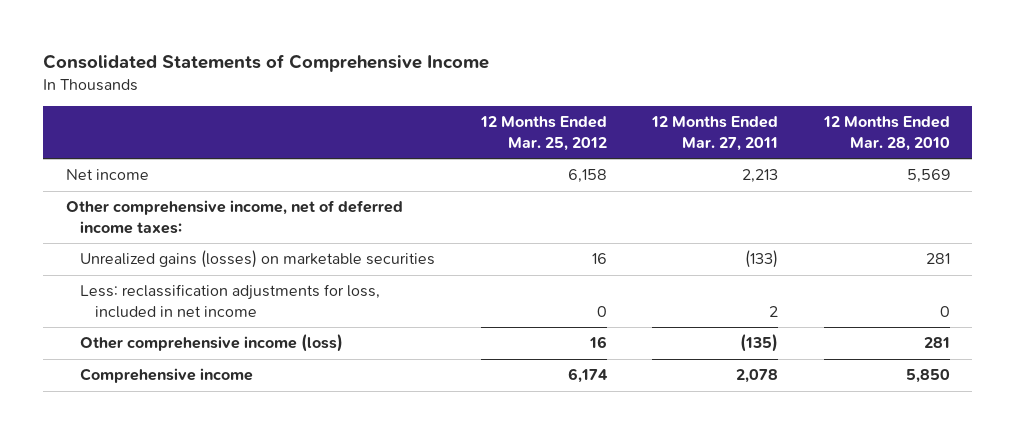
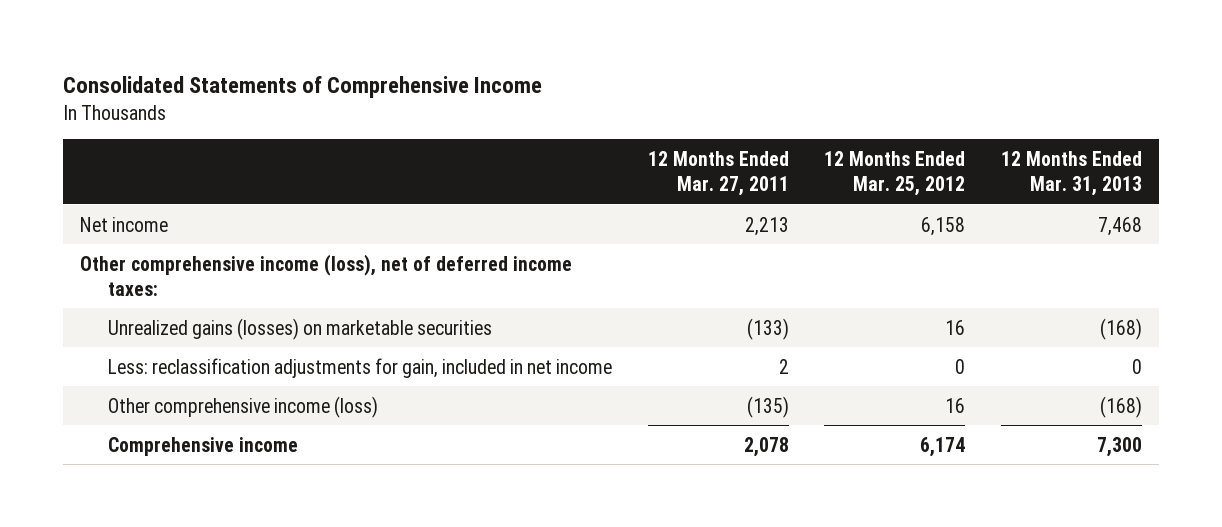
- | 12 Months Ended Mar. 25, 2012 | 12 Months Ended Mar. 27, 2011 | 12 Months Ended Mar. 28, 2010
+ | 12 Months Ended Mar. 27, 2011 | 12 Months Ended Mar. 25, 2012 | 12 Months Ended Mar. 31, 2013
- Other comprehensive income, net of deferred income taxes:
+ Other comprehensive income (loss), net of deferred income taxes:
- Less: reclassification adjustments for loss, included in net income | 0 | 2 | 0
+ Less: reclassification adjustments for gain, included in net income | 2 | 0 | 0

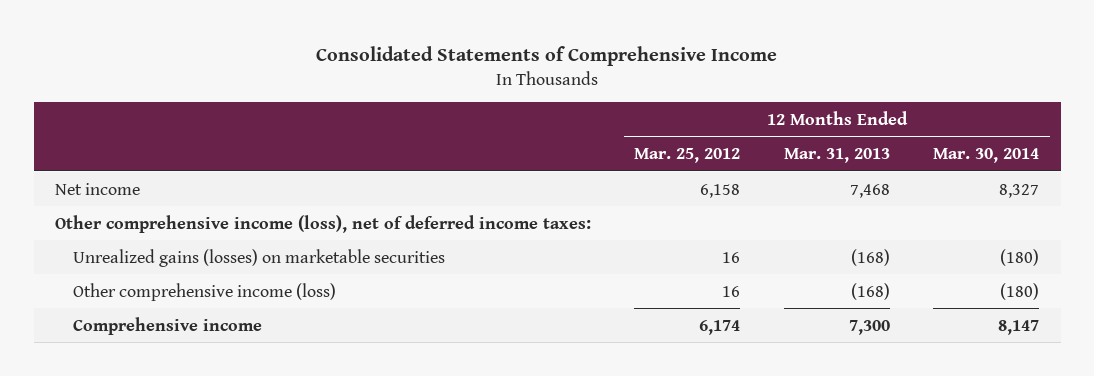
- | 12 Months Ended Mar. 27, 2011 | 12 Months Ended Mar. 25, 2012 | 12 Months Ended Mar. 31, 2013
+ | 12 Months Ended Mar. 25, 2012 | 12 Months Ended Mar. 31, 2013 | 12 Months Ended Mar. 30, 2014
- Less: reclassification adjustments for gain, included in net income | 2 | 0 | 0

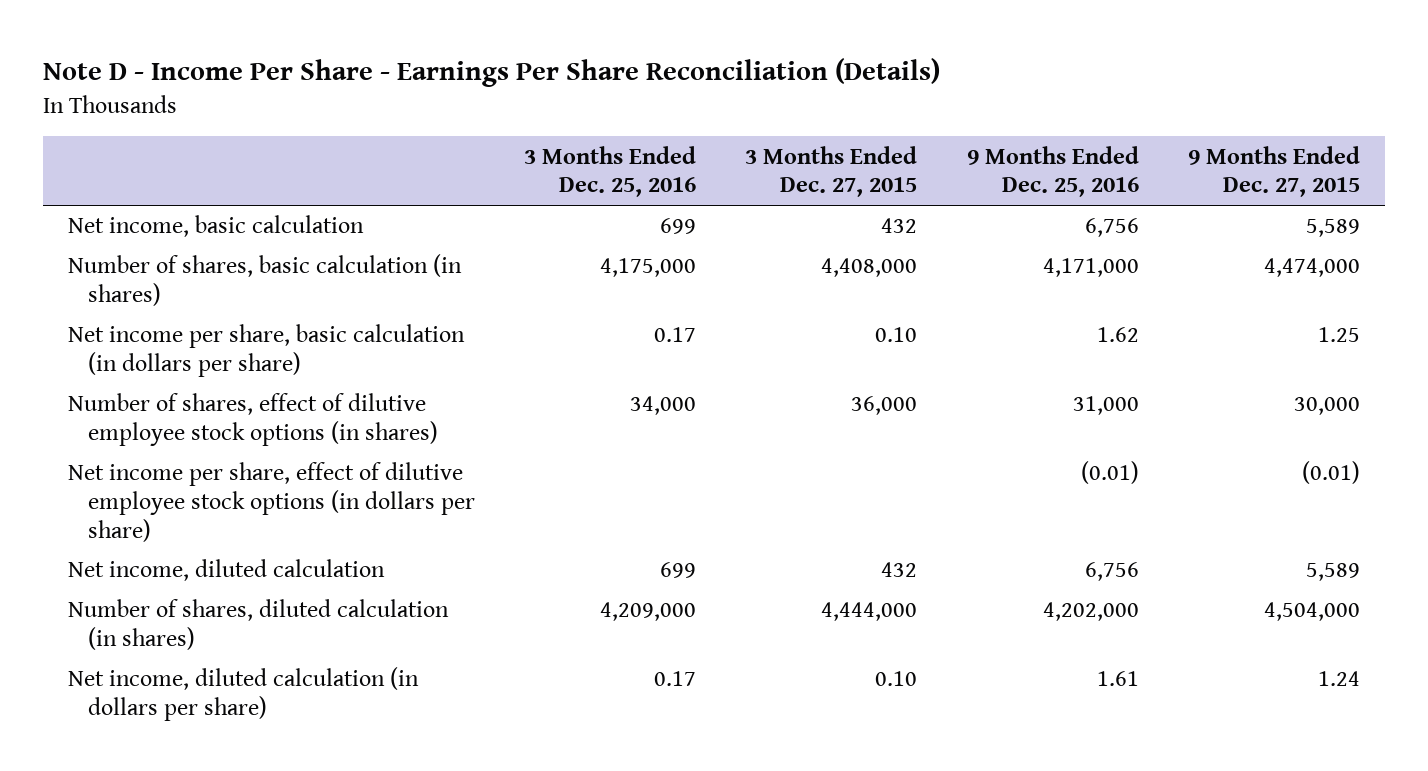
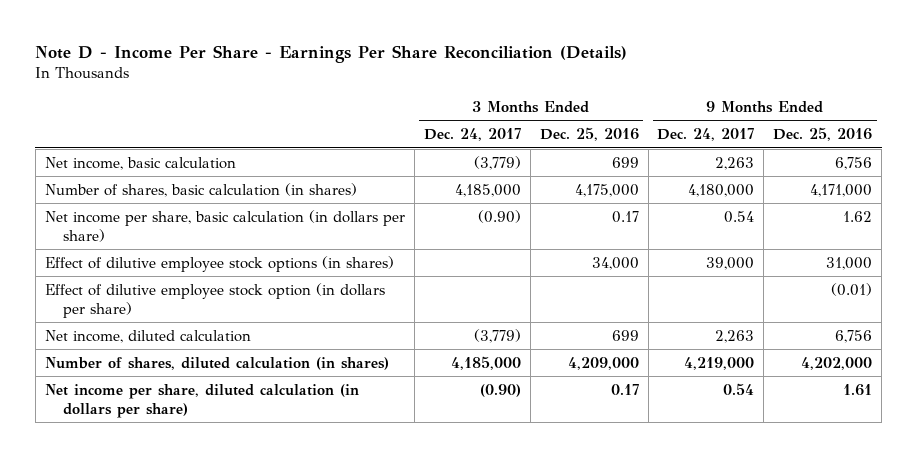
- | 3 Months Ended Dec. 25, 2016 | 3 Months Ended Dec. 27, 2015 | 9 Months Ended Dec. 25, 2016 | 9 Months Ended Dec. 27, 2015
+ | 3 Months Ended Dec. 24, 2017 | 3 Months Ended Dec. 25, 2016 | 9 Months Ended Dec. 24, 2017 | 9 Months Ended Dec. 25, 2016
- Number of shares, effect of dilutive employee stock options (in shares) | 34,000 | 36,000 | 31,000 | 30,000
- Net income per share, effect of dilutive employee stock options (in dollars per share) | | | (0.01) | (0.01)
+ Effect of dilutive employee stock options (in shares) | | 34,000 | 39,000 | 31,000
+ Effect of dilutive employee stock option (in dollars per share) | | | | (0.01)
- Net income, diluted calculation (in dollars per share) | 0.17 | 0.10 | 1.61 | 1.24
+ Net income per share, diluted calculation (in dollars per share) | (0.90) | 0.17 | 0.54 | 1.61

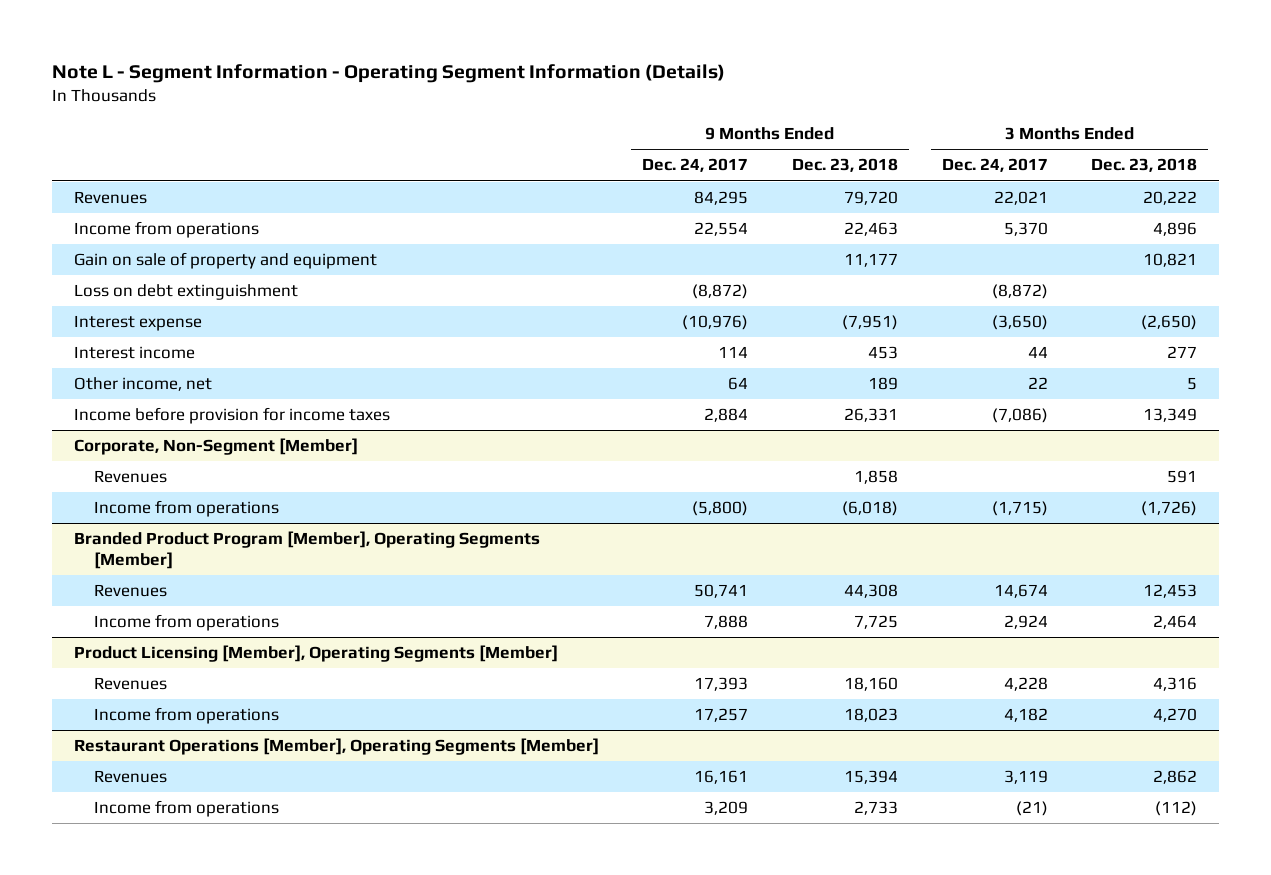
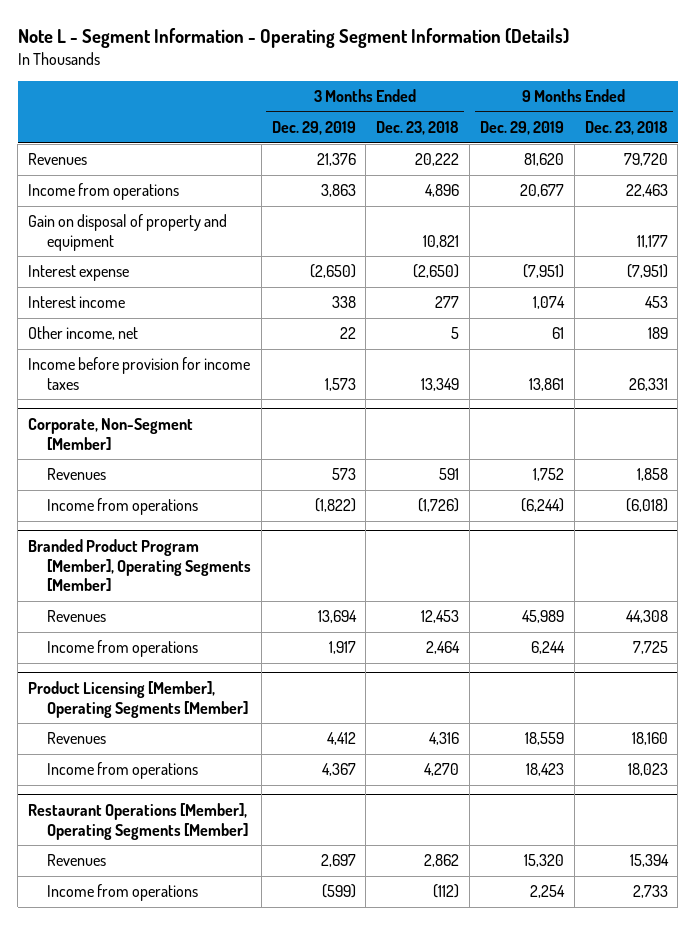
- | 9 Months Ended Dec. 24, 2017 | 9 Months Ended Dec. 23, 2018 | 3 Months Ended Dec. 24, 2017 | 3 Months Ended Dec. 23, 2018
+ | 3 Months Ended Dec. 29, 2019 | 3 Months Ended Dec. 23, 2018 | 9 Months Ended Dec. 29, 2019 | 9 Months Ended Dec. 23, 2018
- Gain on sale of property and equipment | | 11,177 | | 10,821
- Loss on debt extinguishment | (8,872) | | (8,872) |
+ Gain on disposal of property and equipment | | 10,821 | | 11,177

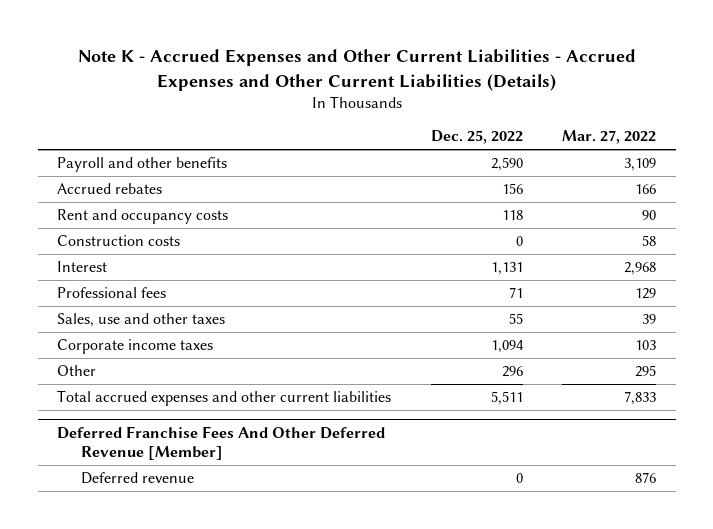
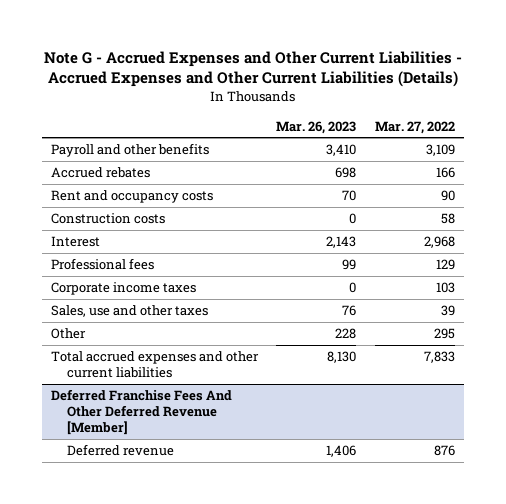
- Note K - Accrued Expenses and Other Current Liabilities - Accrued Expenses and Other Current Liabilities (Details)
+ Note G - Accrued Expenses and Other Current Liabilities - Accrued Expenses and Other Current Liabilities (Details)
- | Dec. 25, 2022 | Mar. 27, 2022
+ | Mar. 26, 2023 | Mar. 27, 2022
moved down: Sales, use and other taxes | 76 | 39

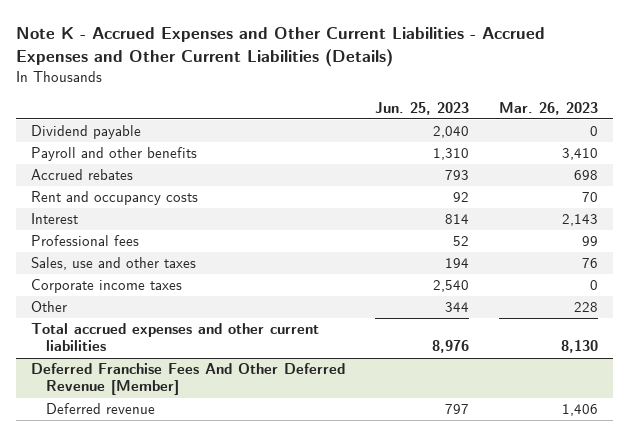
- Note G - Accrued Expenses and Other Current Liabilities - Accrued Expenses and Other Current Liabilities (Details)
+ Note K - Accrued Expenses and Other Current Liabilities - Accrued Expenses and Other Current Liabilities (Details)
- | Mar. 26, 2023 | Mar. 27, 2022
+ | Jun. 25, 2023 | Mar. 26, 2023
+ Dividend payable | 2,040 | 0
- Construction costs | 0 | 58
moved down: Corporate income taxes | 2,540 | 0

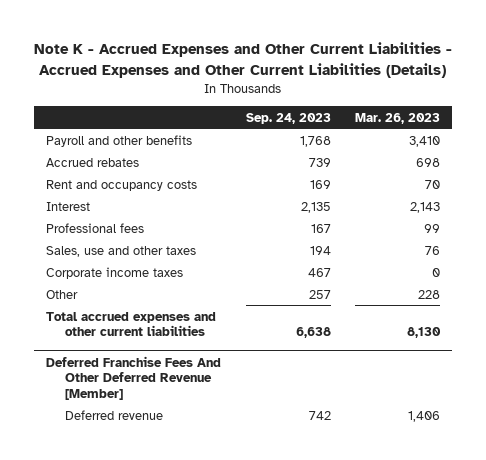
- | Jun. 25, 2023 | Mar. 26, 2023
+ | Sep. 24, 2023 | Mar. 26, 2023
- Dividend payable | 2,040 | 0

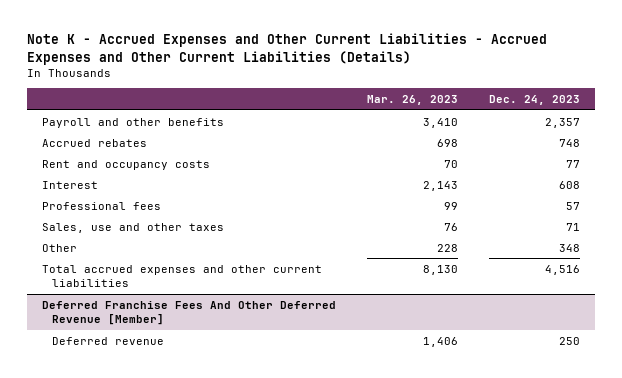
- | Sep. 24, 2023 | Mar. 26, 2023
+ | Mar. 26, 2023 | Dec. 24, 2023
- Corporate income taxes | 467 | 0

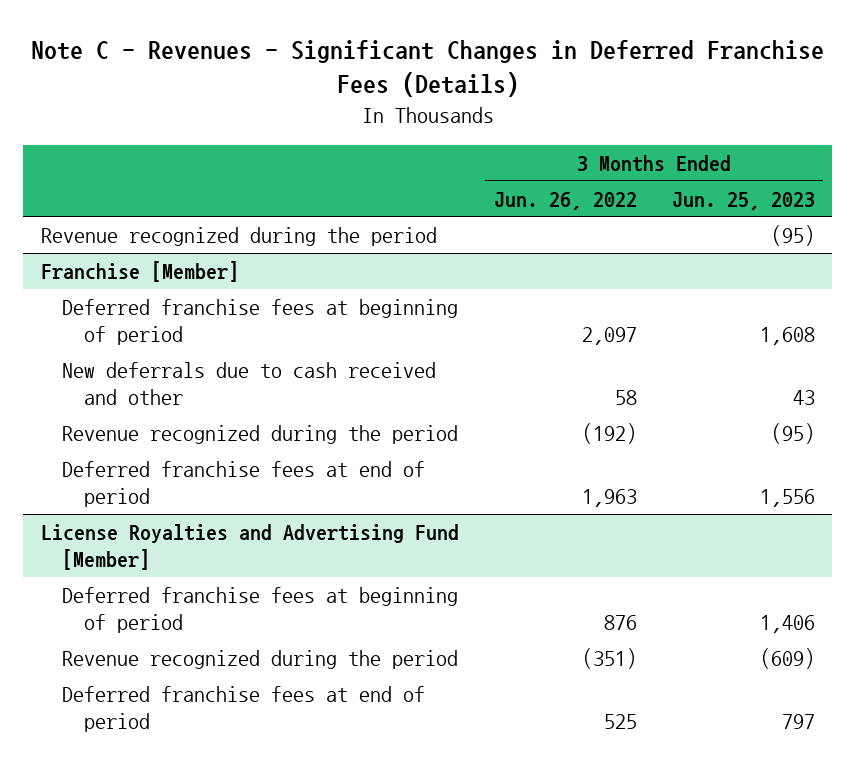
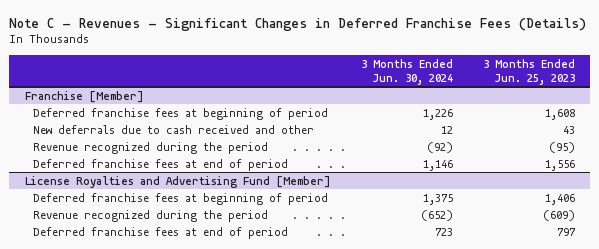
- | 3 Months Ended Jun. 26, 2022 | 3 Months Ended Jun. 25, 2023
+ | 3 Months Ended Jun. 30, 2024 | 3 Months Ended Jun. 25, 2023
- Revenue recognized during the period | | (95)

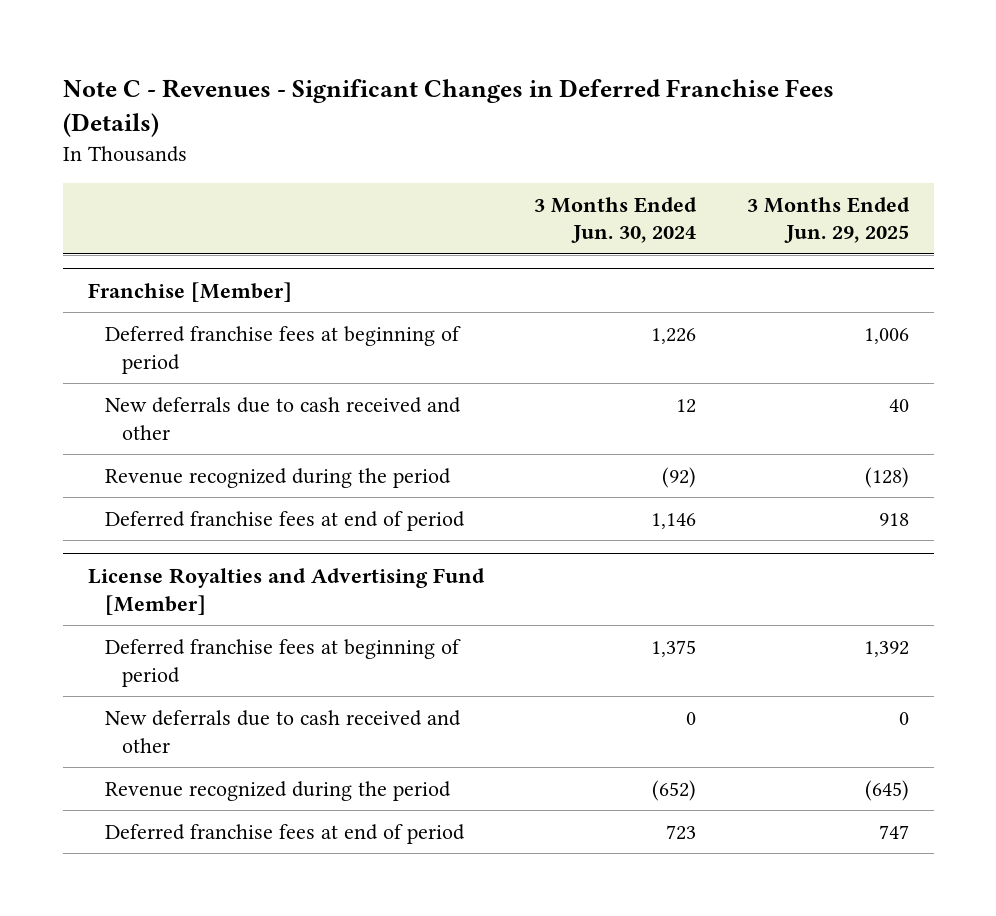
- | 3 Months Ended Jun. 30, 2024 | 3 Months Ended Jun. 25, 2023
+ | 3 Months Ended Jun. 30, 2024 | 3 Months Ended Jun. 29, 2025
@ License Royalties and Advertising Fund [Member]
+ New deferrals due to cash received and other | 0 | 0

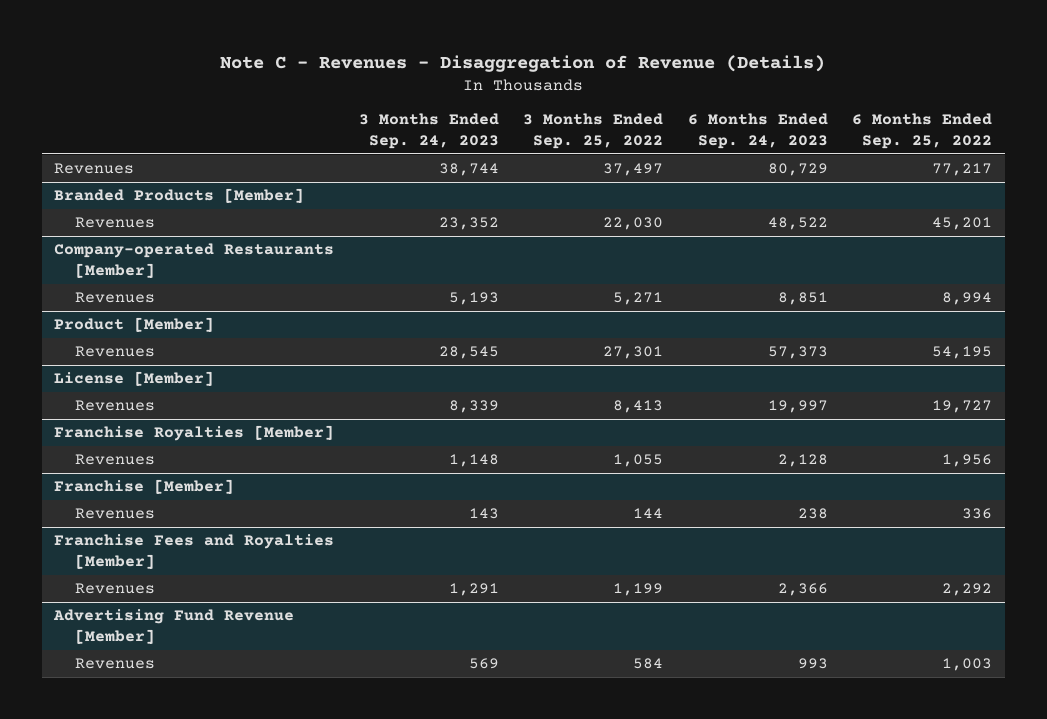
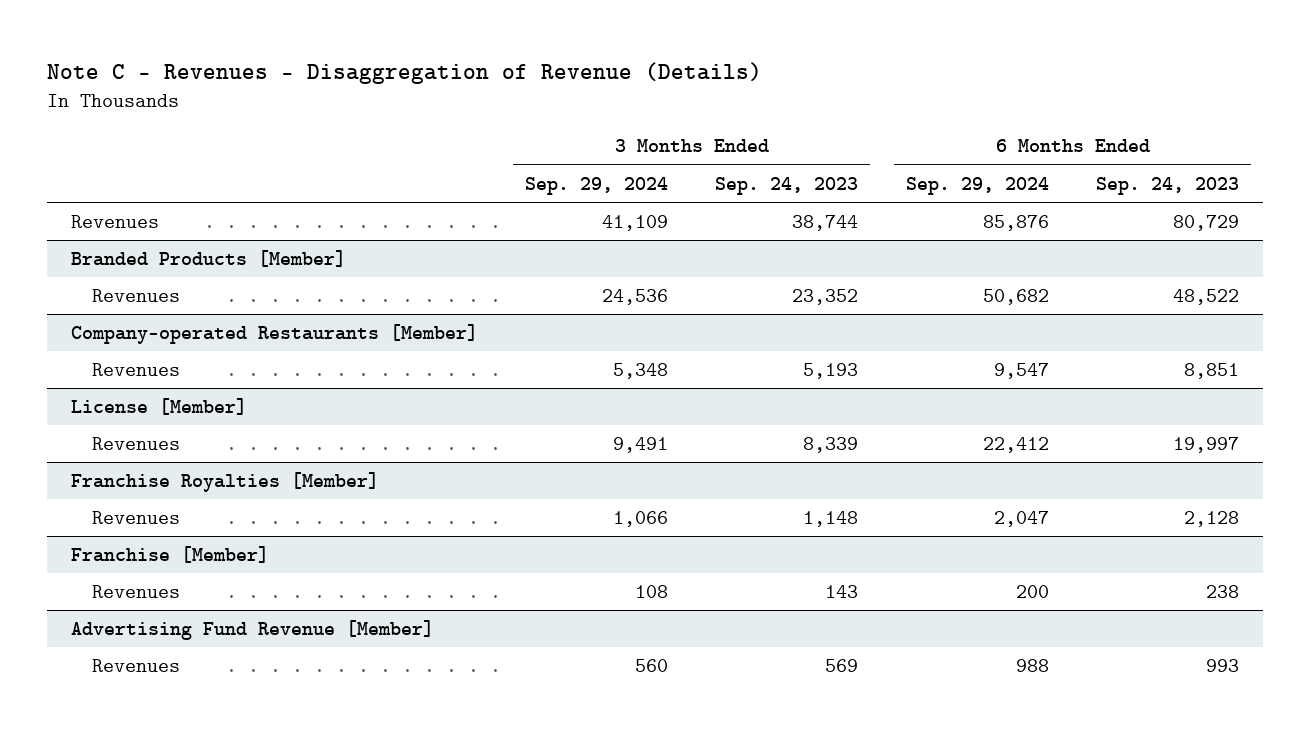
- | 3 Months Ended Sep. 24, 2023 | 3 Months Ended Sep. 25, 2022 | 6 Months Ended Sep. 24, 2023 | 6 Months Ended Sep. 25, 2022
+ | 3 Months Ended Sep. 29, 2024 | 3 Months Ended Sep. 24, 2023 | 6 Months Ended Sep. 29, 2024 | 6 Months Ended Sep. 24, 2023
- Product [Member]
- Revenues | 28,545 | 27,301 | 57,373 | 54,195
- Franchise Fees and Royalties [Member]
- Revenues | 1,291 | 1,199 | 2,366 | 2,292

